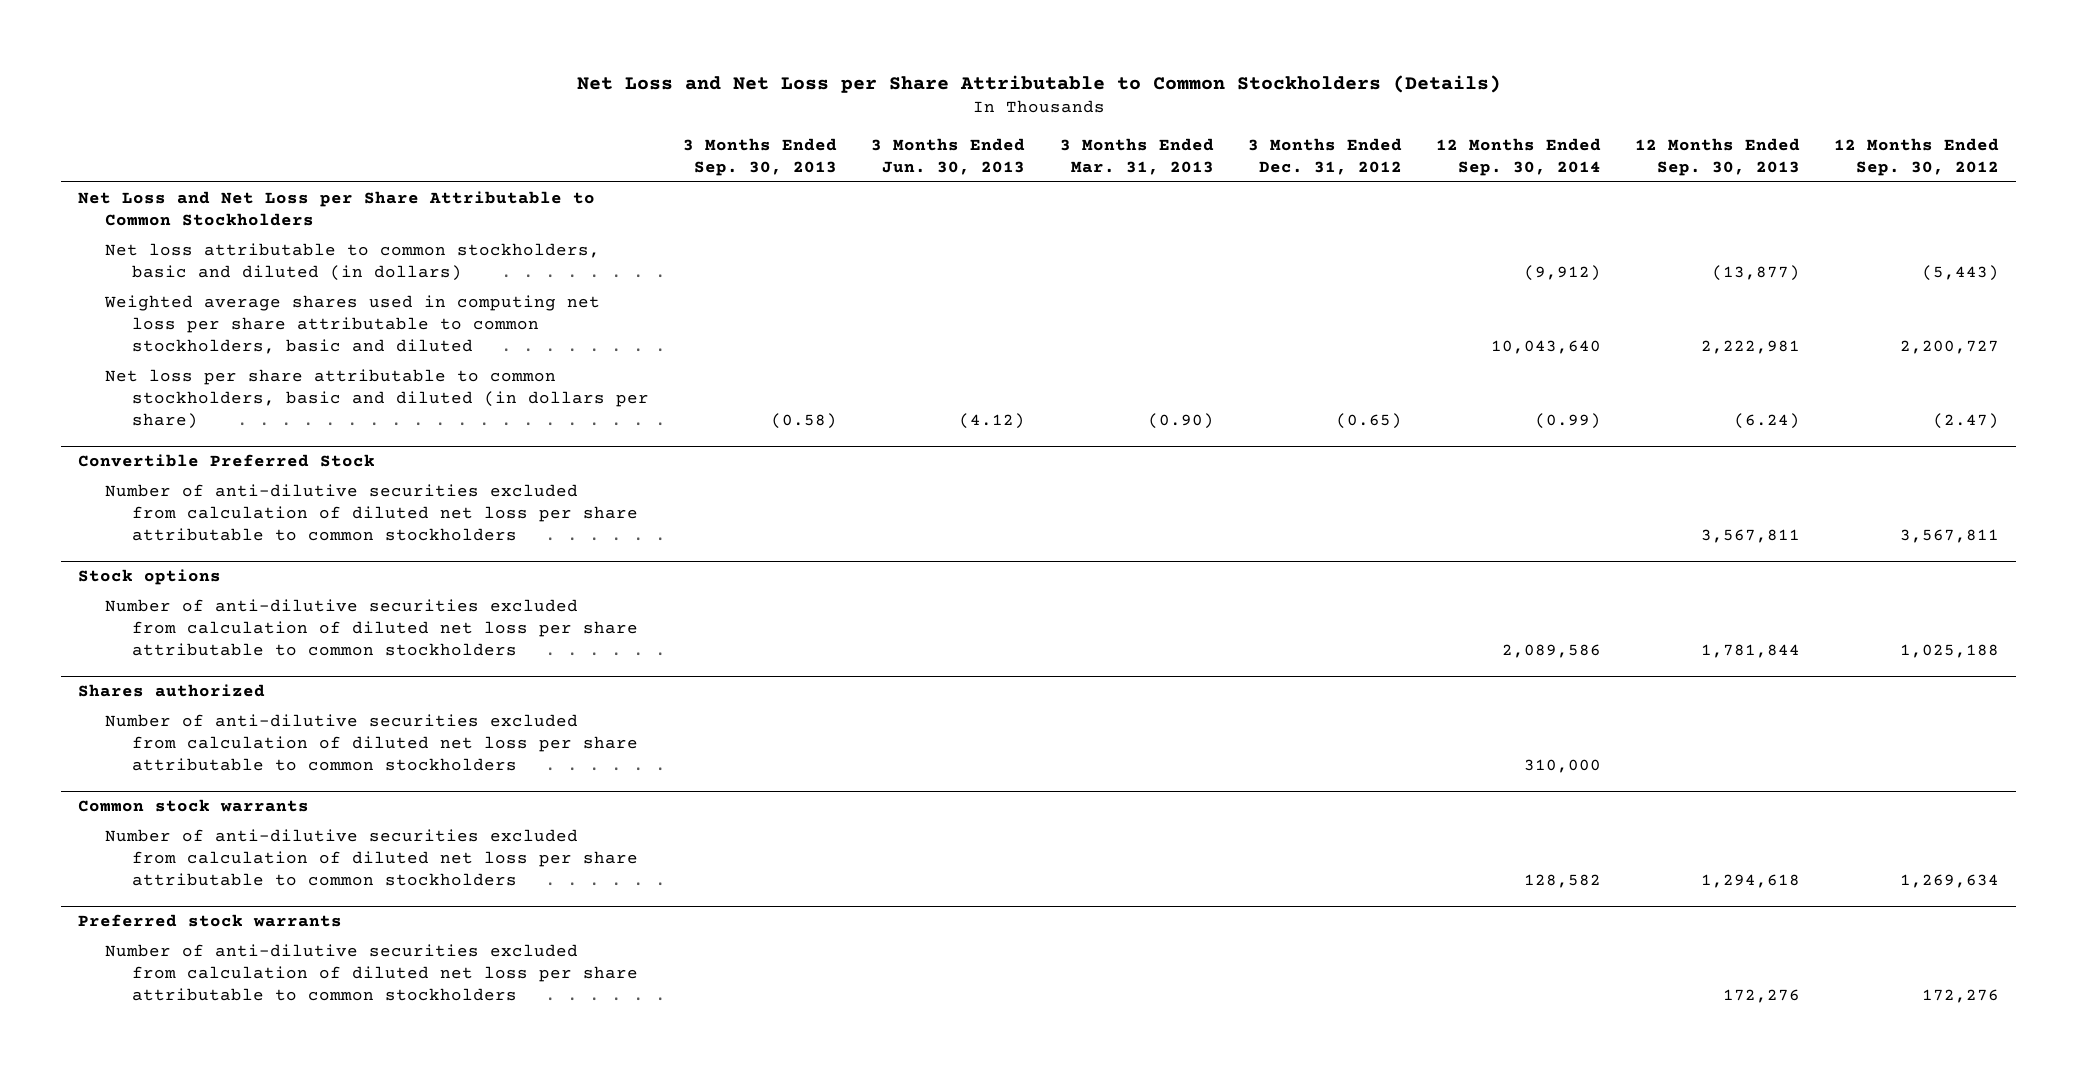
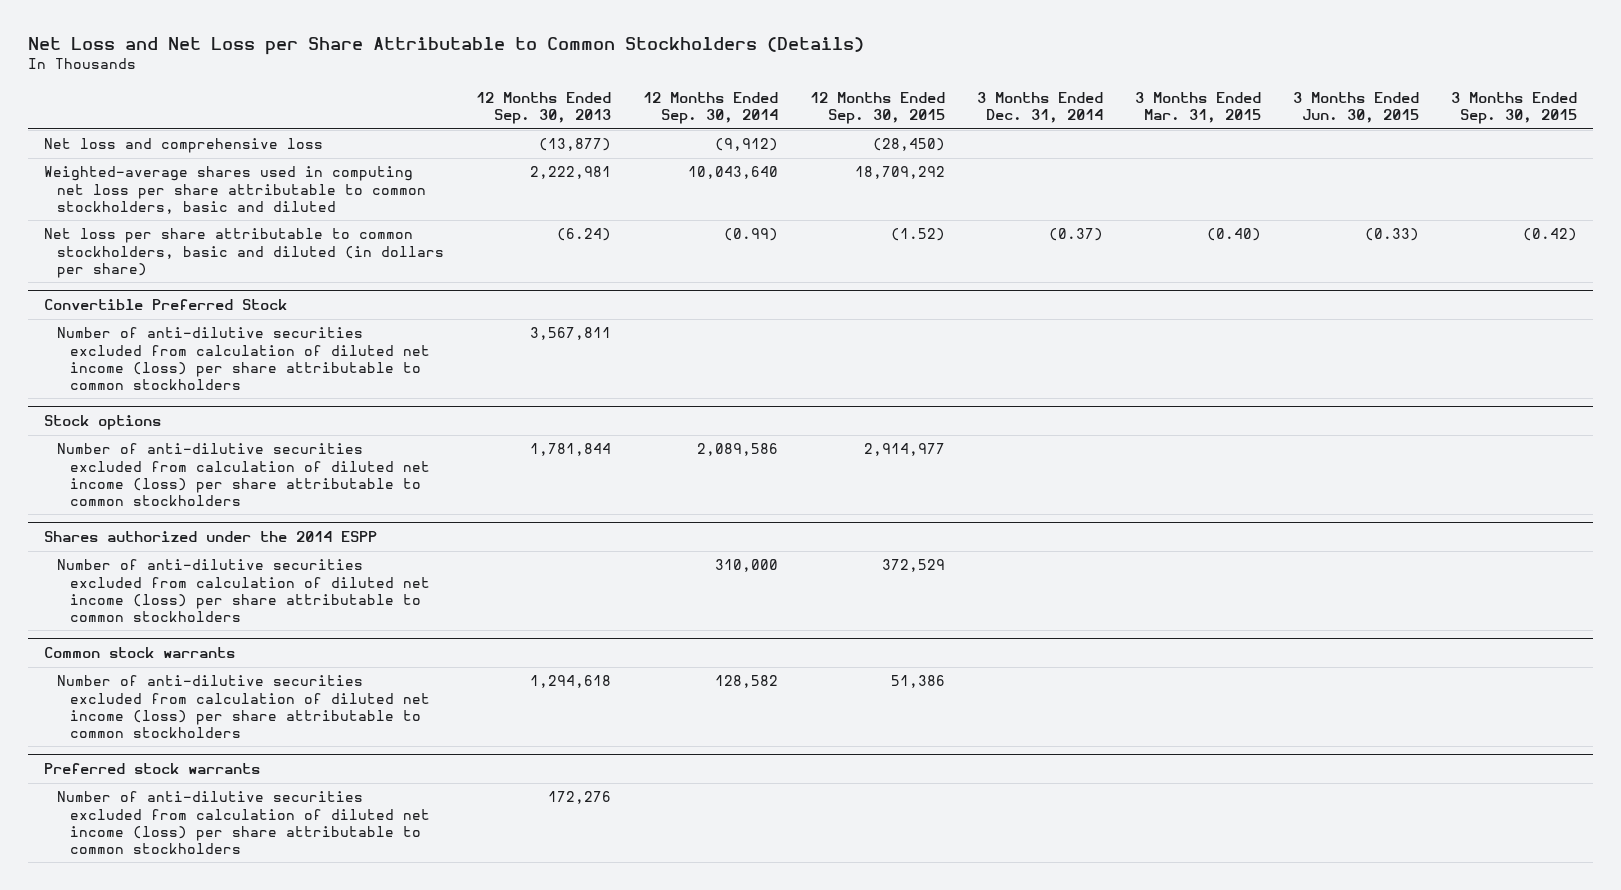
- | 3 Months Ended Sep. 30, 2013 | 3 Months Ended Jun. 30, 2013 | 3 Months Ended Mar. 31, 2013 | 3 Months Ended Dec. 31, 2012 | 12 Months Ended Sep. 30, 2014 | 12 Months Ended Sep. 30, 2013 | 12 Months Ended Sep. 30, 2012
+ | 12 Months Ended Sep. 30, 2013 | 12 Months Ended Sep. 30, 2014 | 12 Months Ended Sep. 30, 2015 | 3 Months Ended Dec. 31, 2014 | 3 Months Ended Mar. 31, 2015 | 3 Months Ended Jun. 30, 2015 | 3 Months Ended Sep. 30, 2015
- Net Loss and Net Loss per Share Attributable to Common Stockholders
- Net loss attributable to common stockholders, basic and diluted (in dollars) | | | | | (9,912) | (13,877) | (5,443)
- Weighted average shares used in computing net loss per share attributable to common stockholders, basic and diluted | | | | | 10,043,640 | 2,222,981 | 2,200,727
+ Net loss and comprehensive loss | (13,877) | (9,912) | (28,450) | | | |
+ Weighted-average shares used in computing net loss per share attributable to common stockholders, basic and diluted | 2,222,981 | 10,043,640 | 18,709,292 | | | |
@ Convertible Preferred Stock
- Number of anti-dilutive securities excluded from calculation of diluted net loss per share attributable to common stockholders | | | | | | 3,567,811 | 3,567,811
+ Number of anti-dilutive securities excluded from calculation of diluted net income (loss) per share attributable to common stockholders | 3,567,811 | | | | | |
@ Stock options
- Number of anti-dilutive securities excluded from calculation of diluted net loss per share attributable to common stockholders | | | | | 2,089,586 | 1,781,844 | 1,025,188
- Shares authorized
- Number of anti-dilutive securities excluded from calculation of diluted net loss per share attributable to common stockholders | | | | | 310,000 | |
@ Stock options
+ Number of anti-dilutive securities excluded from calculation of diluted net income (loss) per share attributable to common stockholders | 1,781,844 | 2,089,586 | 2,914,977 | | | |
+ Shares authorized under the 2014 ESPP
+ Number of anti-dilutive securities excluded from calculation of diluted net income (loss) per share attributable to common stockholders | | 310,000 | 372,529 | | | |
@ Common stock warrants
- Number of anti-dilutive securities excluded from calculation of diluted net loss per share attributable to common stockholders | | | | | 128,582 | 1,294,618 | 1,269,634
+ Number of anti-dilutive securities excluded from calculation of diluted net income (loss) per share attributable to common stockholders | 1,294,618 | 128,582 | 51,386 | | | |
@ Preferred stock warrants
- Number of anti-dilutive securities excluded from calculation of diluted net loss per share attributable to common stockholders | | | | | | 172,276 | 172,276
+ Number of anti-dilutive securities excluded from calculation of diluted net income (loss) per share attributable to common stockholders | 172,276 | | | | | |

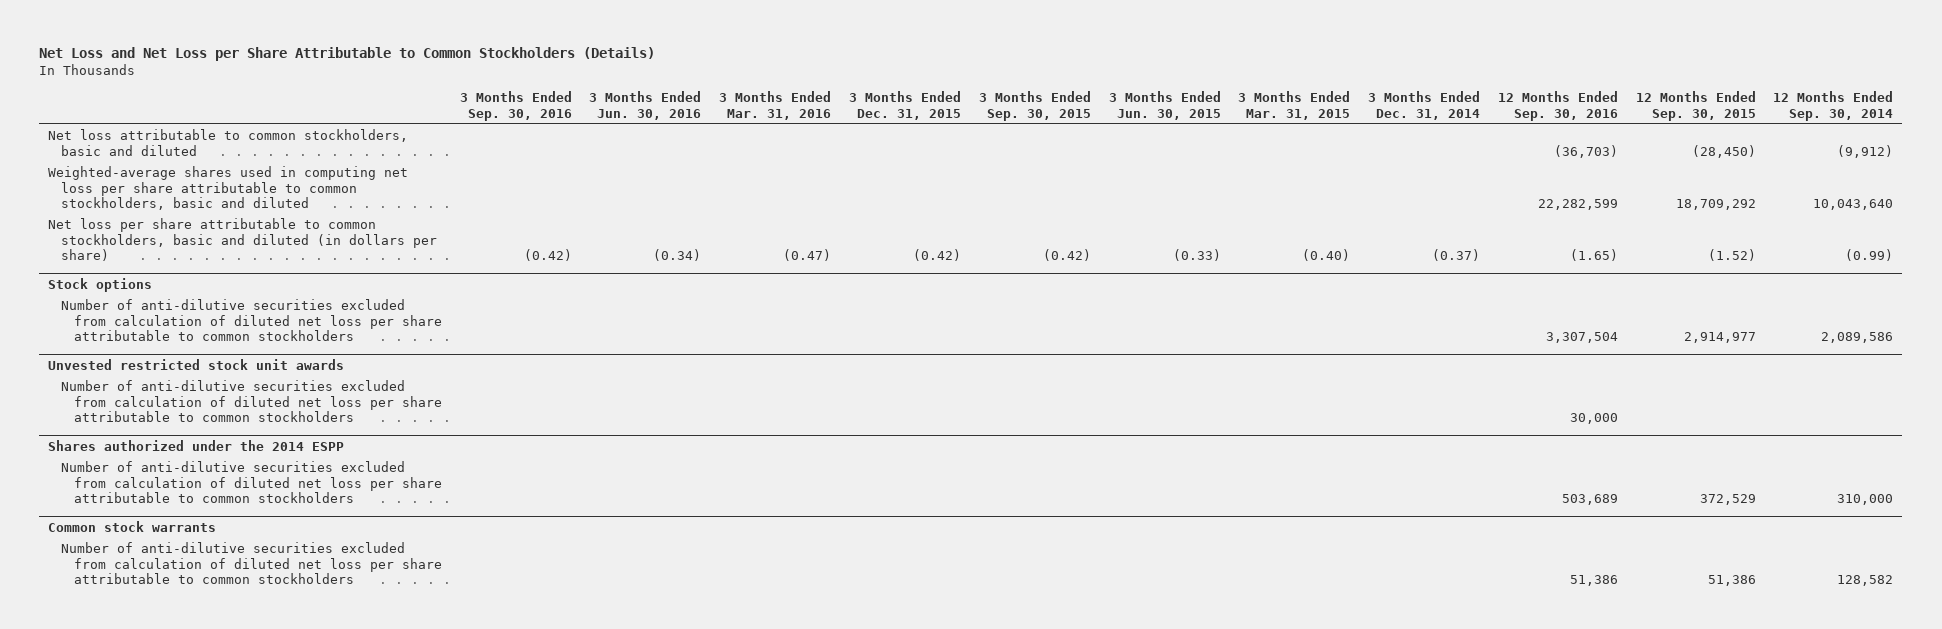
- | 12 Months Ended Sep. 30, 2013 | 12 Months Ended Sep. 30, 2014 | 12 Months Ended Sep. 30, 2015 | 3 Months Ended Dec. 31, 2014 | 3 Months Ended Mar. 31, 2015 | 3 Months Ended Jun. 30, 2015 | 3 Months Ended Sep. 30, 2015
+ | 3 Months Ended Sep. 30, 2016 | 3 Months Ended Jun. 30, 2016 | 3 Months Ended Mar. 31, 2016 | 3 Months Ended Dec. 31, 2015 | 3 Months Ended Sep. 30, 2015 | 3 Months Ended Jun. 30, 2015 | 3 Months Ended Mar. 31, 2015 | 3 Months Ended Dec. 31, 2014 | 12 Months Ended Sep. 30, 2016 | 12 Months Ended Sep. 30, 2015 | 12 Months Ended Sep. 30, 2014
- Net loss and comprehensive loss | (13,877) | (9,912) | (28,450) | | | |
+ Net loss attributable to common stockholders, basic and diluted | | | | | | | | | (36,703) | (28,450) | (9,912)
- Convertible Preferred Stock
- Number of anti-dilutive securities excluded from calculation of diluted net income (loss) per share attributable to common stockholders | 3,567,811 | | | | | |
@ Stock options
- Number of anti-dilutive securities excluded from calculation of diluted net income (loss) per share attributable to common stockholders | 1,781,844 | 2,089,586 | 2,914,977 | | | |
+ Number of anti-dilutive securities excluded from calculation of diluted net loss per share attributable to common stockholders | | | | | | | | | 3,307,504 | 2,914,977 | 2,089,586
+ Unvested restricted stock unit awards
+ Number of anti-dilutive securities excluded from calculation of diluted net loss per share attributable to common stockholders | | | | | | | | | 30,000 | |
@ Shares authorized under the 2014 ESPP
- Number of anti-dilutive securities excluded from calculation of diluted net income (loss) per share attributable to common stockholders | | 310,000 | 372,529 | | | |
+ Number of anti-dilutive securities excluded from calculation of diluted net loss per share attributable to common stockholders | | | | | | | | | 503,689 | 372,529 | 310,000
@ Common stock warrants
- Number of anti-dilutive securities excluded from calculation of diluted net income (loss) per share attributable to common stockholders | 1,294,618 | 128,582 | 51,386 | | | |
- Preferred stock warrants
- Number of anti-dilutive securities excluded from calculation of diluted net income (loss) per share attributable to common stockholders | 172,276 | | | | | |
@ Common stock warrants
+ Number of anti-dilutive securities excluded from calculation of diluted net loss per share attributable to common stockholders | | | | | | | | | 51,386 | 51,386 | 128,582

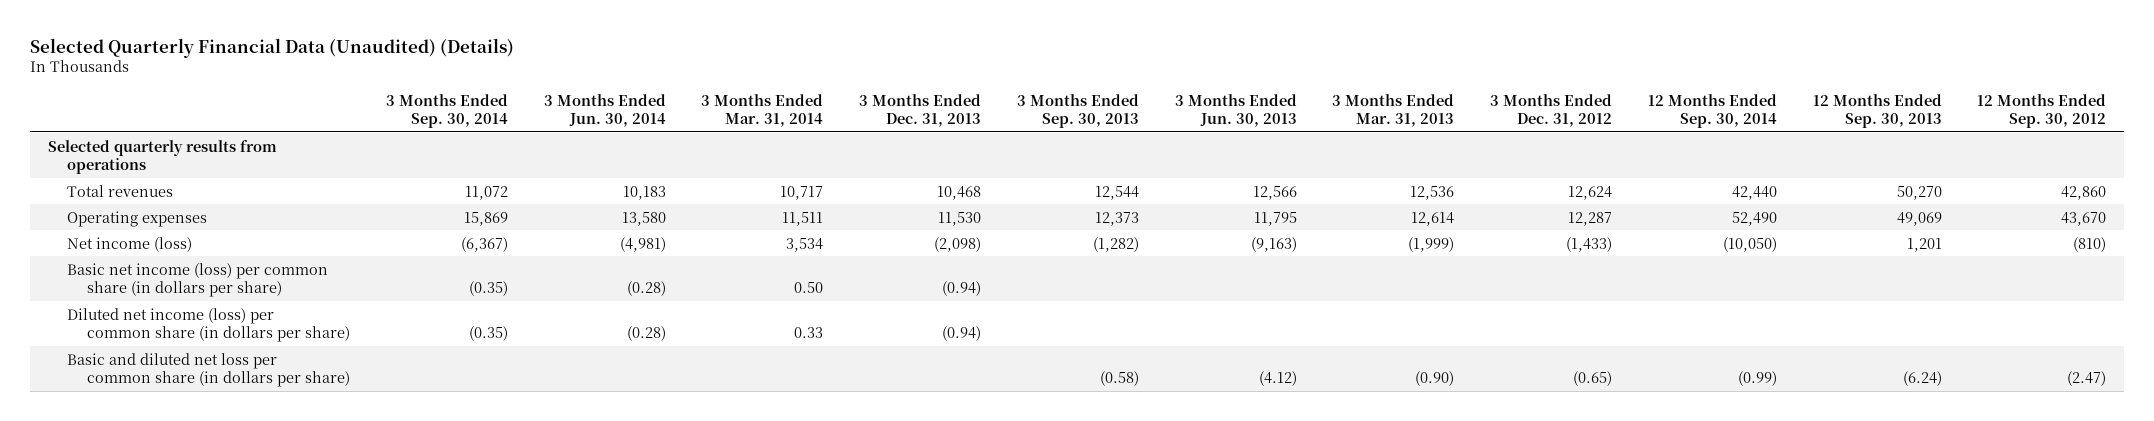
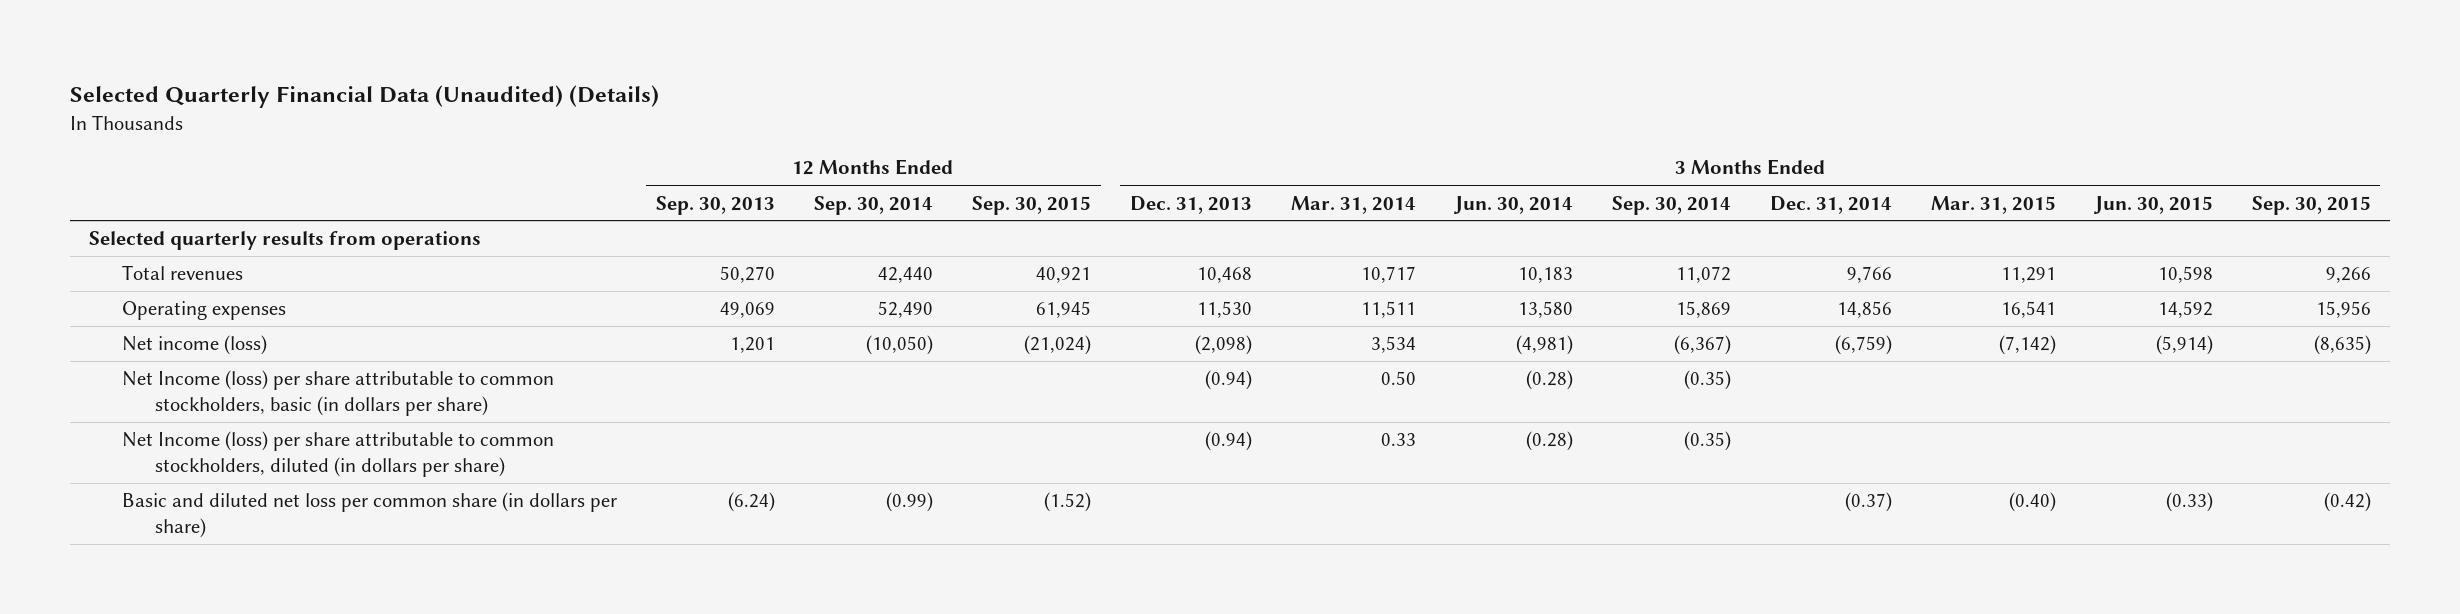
- | 3 Months Ended Sep. 30, 2014 | 3 Months Ended Jun. 30, 2014 | 3 Months Ended Mar. 31, 2014 | 3 Months Ended Dec. 31, 2013 | 3 Months Ended Sep. 30, 2013 | 3 Months Ended Jun. 30, 2013 | 3 Months Ended Mar. 31, 2013 | 3 Months Ended Dec. 31, 2012 | 12 Months Ended Sep. 30, 2014 | 12 Months Ended Sep. 30, 2013 | 12 Months Ended Sep. 30, 2012
+ | 12 Months Ended Sep. 30, 2013 | 12 Months Ended Sep. 30, 2014 | 12 Months Ended Sep. 30, 2015 | 3 Months Ended Dec. 31, 2013 | 3 Months Ended Mar. 31, 2014 | 3 Months Ended Jun. 30, 2014 | 3 Months Ended Sep. 30, 2014 | 3 Months Ended Dec. 31, 2014 | 3 Months Ended Mar. 31, 2015 | 3 Months Ended Jun. 30, 2015 | 3 Months Ended Sep. 30, 2015
- Basic net income (loss) per common share (in dollars per share) | (0.35) | (0.28) | 0.50 | (0.94) | | | | | | |
- Diluted net income (loss) per common share (in dollars per share) | (0.35) | (0.28) | 0.33 | (0.94) | | | | | | |
+ Net Income (loss) per share attributable to common stockholders, basic (in dollars per share) | | | | (0.94) | 0.50 | (0.28) | (0.35) | | | |
+ Net Income (loss) per share attributable to common stockholders, diluted (in dollars per share) | | | | (0.94) | 0.33 | (0.28) | (0.35) | | | |

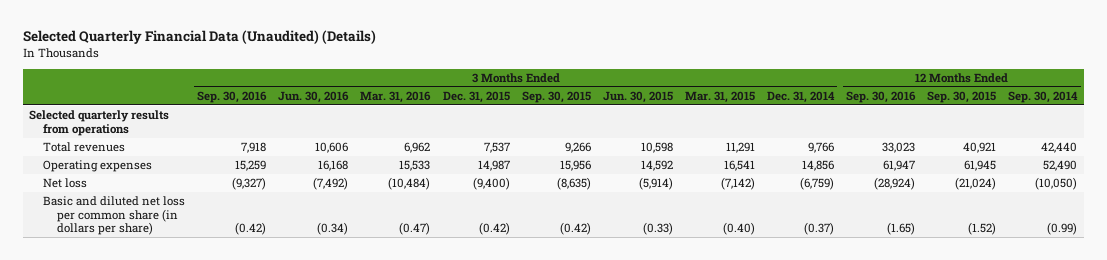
- | 12 Months Ended Sep. 30, 2013 | 12 Months Ended Sep. 30, 2014 | 12 Months Ended Sep. 30, 2015 | 3 Months Ended Dec. 31, 2013 | 3 Months Ended Mar. 31, 2014 | 3 Months Ended Jun. 30, 2014 | 3 Months Ended Sep. 30, 2014 | 3 Months Ended Dec. 31, 2014 | 3 Months Ended Mar. 31, 2015 | 3 Months Ended Jun. 30, 2015 | 3 Months Ended Sep. 30, 2015
+ | 3 Months Ended Sep. 30, 2016 | 3 Months Ended Jun. 30, 2016 | 3 Months Ended Mar. 31, 2016 | 3 Months Ended Dec. 31, 2015 | 3 Months Ended Sep. 30, 2015 | 3 Months Ended Jun. 30, 2015 | 3 Months Ended Mar. 31, 2015 | 3 Months Ended Dec. 31, 2014 | 12 Months Ended Sep. 30, 2016 | 12 Months Ended Sep. 30, 2015 | 12 Months Ended Sep. 30, 2014
- Net income (loss) | 1,201 | (10,050) | (21,024) | (2,098) | 3,534 | (4,981) | (6,367) | (6,759) | (7,142) | (5,914) | (8,635)
- Net Income (loss) per share attributable to common stockholders, basic (in dollars per share) | | | | (0.94) | 0.50 | (0.28) | (0.35) | | | |
- Net Income (loss) per share attributable to common stockholders, diluted (in dollars per share) | | | | (0.94) | 0.33 | (0.28) | (0.35) | | | |
+ Net loss | (9,327) | (7,492) | (10,484) | (9,400) | (8,635) | (5,914) | (7,142) | (6,759) | (28,924) | (21,024) | (10,050)

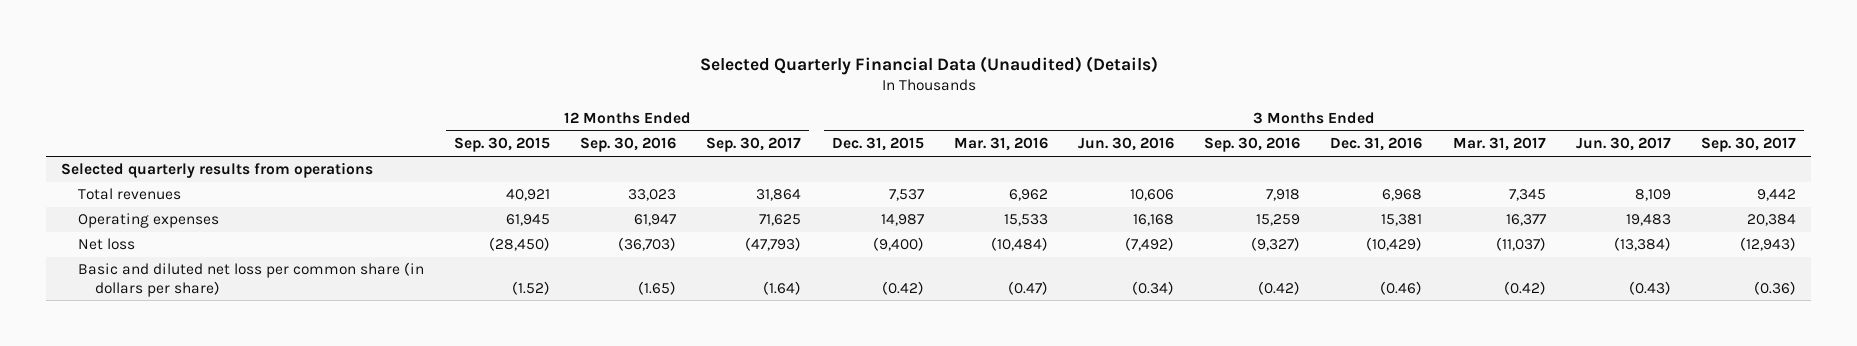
- | 3 Months Ended Sep. 30, 2016 | 3 Months Ended Jun. 30, 2016 | 3 Months Ended Mar. 31, 2016 | 3 Months Ended Dec. 31, 2015 | 3 Months Ended Sep. 30, 2015 | 3 Months Ended Jun. 30, 2015 | 3 Months Ended Mar. 31, 2015 | 3 Months Ended Dec. 31, 2014 | 12 Months Ended Sep. 30, 2016 | 12 Months Ended Sep. 30, 2015 | 12 Months Ended Sep. 30, 2014
+ | 12 Months Ended Sep. 30, 2015 | 12 Months Ended Sep. 30, 2016 | 12 Months Ended Sep. 30, 2017 | 3 Months Ended Dec. 31, 2015 | 3 Months Ended Mar. 31, 2016 | 3 Months Ended Jun. 30, 2016 | 3 Months Ended Sep. 30, 2016 | 3 Months Ended Dec. 31, 2016 | 3 Months Ended Mar. 31, 2017 | 3 Months Ended Jun. 30, 2017 | 3 Months Ended Sep. 30, 2017
- Net loss | (9,327) | (7,492) | (10,484) | (9,400) | (8,635) | (5,914) | (7,142) | (6,759) | (28,924) | (21,024) | (10,050)
+ Net loss | (28,450) | (36,703) | (47,793) | (9,400) | (10,484) | (7,492) | (9,327) | (10,429) | (11,037) | (13,384) | (12,943)

